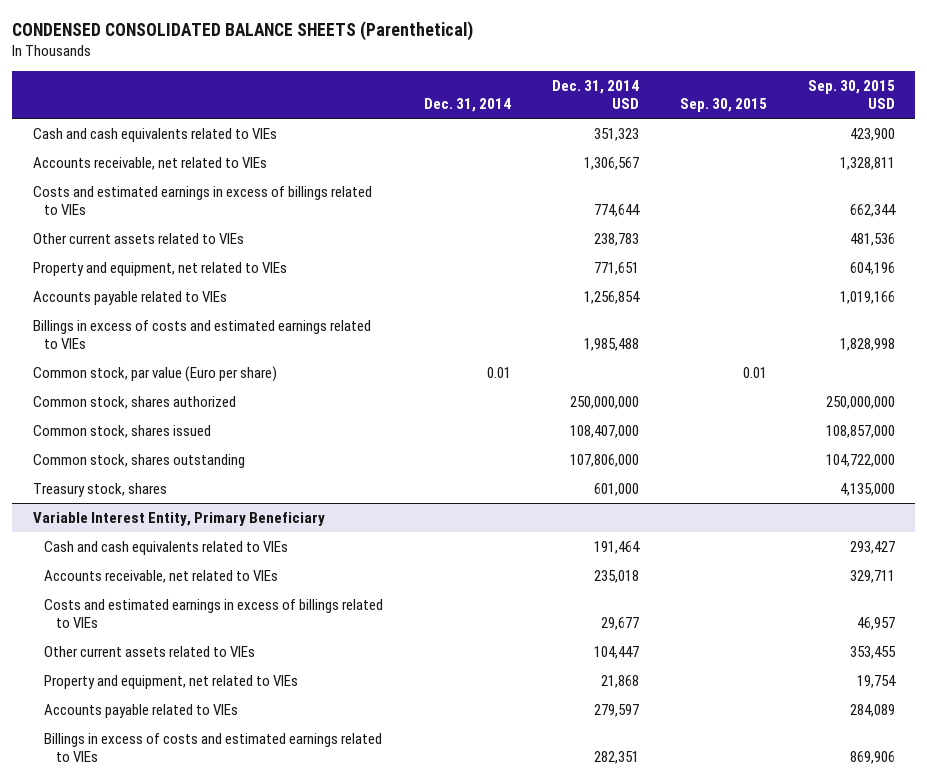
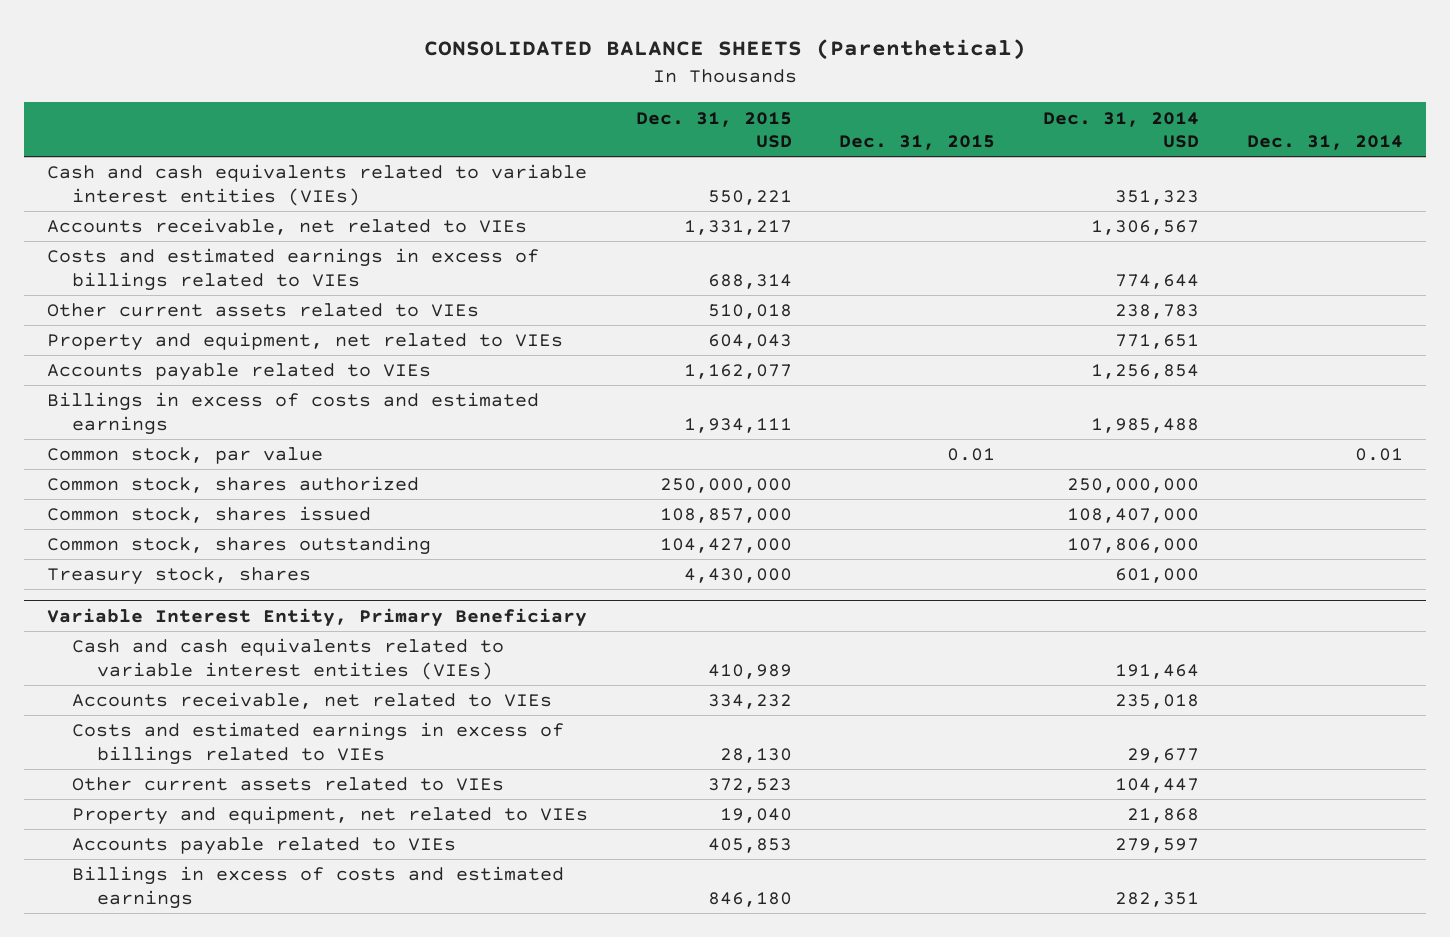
- CONDENSED CONSOLIDATED BALANCE SHEETS (Parenthetical)
+ CONSOLIDATED BALANCE SHEETS (Parenthetical)
- | Dec. 31, 2014 | Dec. 31, 2014 USD | Sep. 30, 2015 | Sep. 30, 2015 USD
+ | Dec. 31, 2015 USD | Dec. 31, 2015 | Dec. 31, 2014 USD | Dec. 31, 2014
- Cash and cash equivalents related to VIEs | | 351,323 | | 423,900
+ Cash and cash equivalents related to variable interest entities (VIEs) | 550,221 | | 351,323 |
- Billings in excess of costs and estimated earnings related to VIEs | | 1,985,488 | | 1,828,998
- Common stock, par value (Euro per share) | 0.01 | | 0.01 |
+ Billings in excess of costs and estimated earnings | 1,934,111 | | 1,985,488 |
+ Common stock, par value | | 0.01 | | 0.01
@ Variable Interest Entity, Primary Beneficiary
- Cash and cash equivalents related to VIEs | | 191,464 | | 293,427
+ Cash and cash equivalents related to variable interest entities (VIEs) | 410,989 | | 191,464 |
- Billings in excess of costs and estimated earnings related to VIEs | | 282,351 | | 869,906
+ Billings in excess of costs and estimated earnings | 846,180 | | 282,351 |

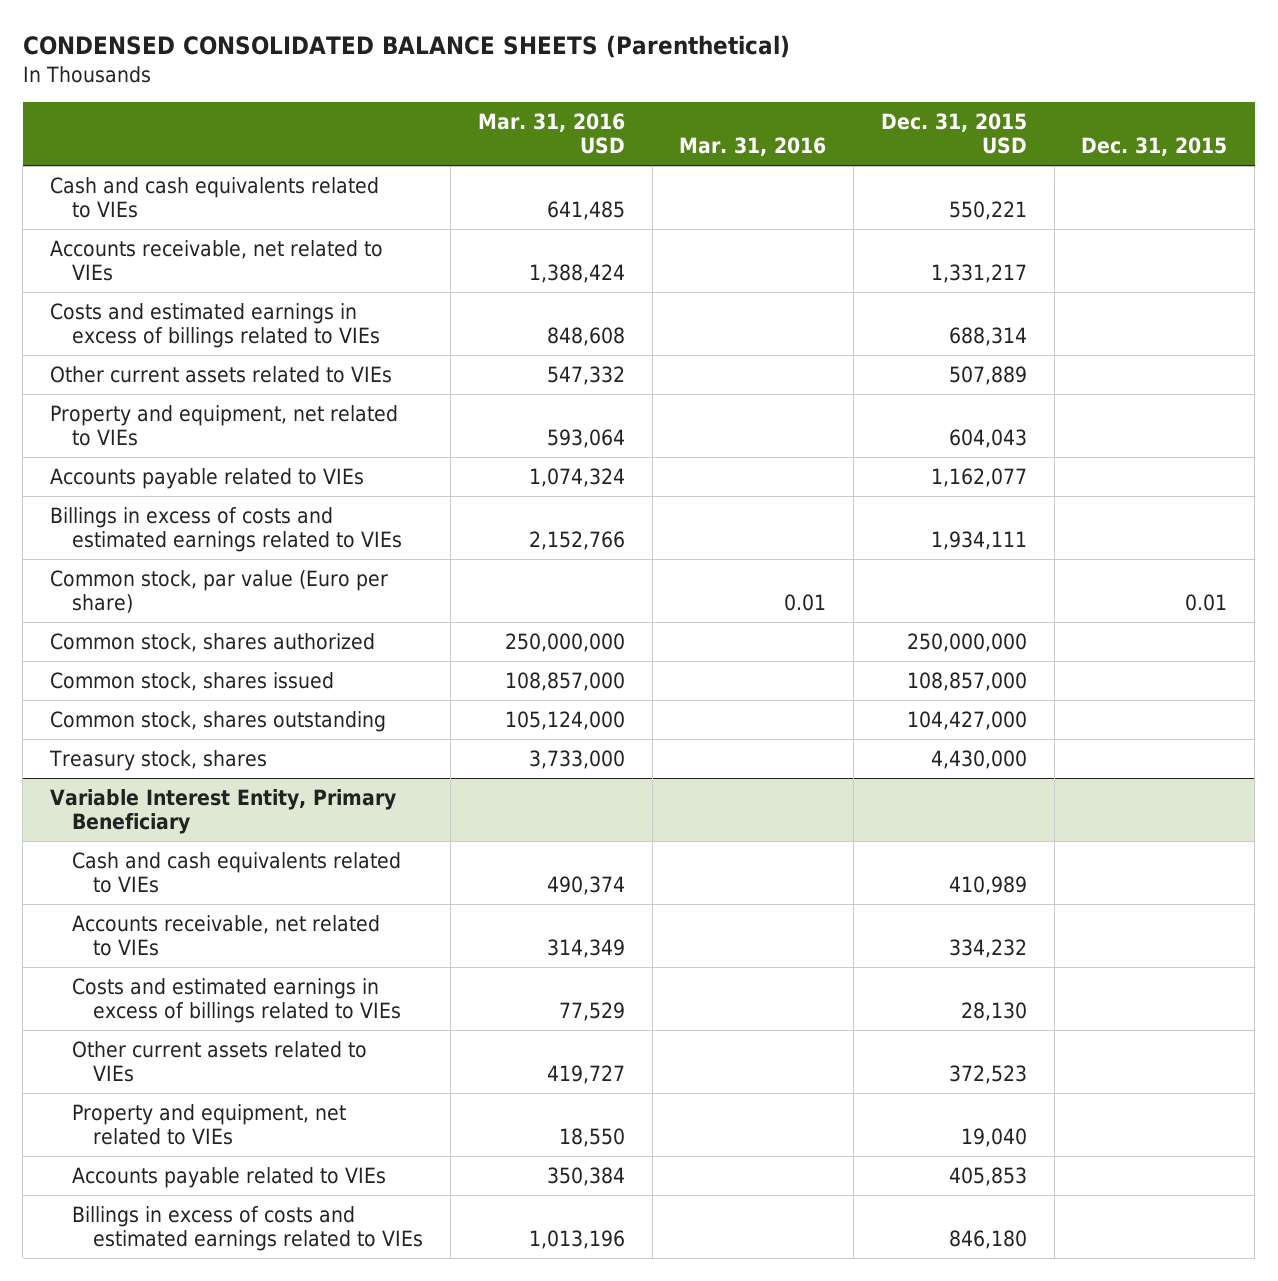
- CONSOLIDATED BALANCE SHEETS (Parenthetical)
+ CONDENSED CONSOLIDATED BALANCE SHEETS (Parenthetical)
- | Dec. 31, 2015 USD | Dec. 31, 2015 | Dec. 31, 2014 USD | Dec. 31, 2014
+ | Mar. 31, 2016 USD | Mar. 31, 2016 | Dec. 31, 2015 USD | Dec. 31, 2015
- Cash and cash equivalents related to variable interest entities (VIEs) | 550,221 | | 351,323 |
+ Cash and cash equivalents related to VIEs | 641,485 | | 550,221 |
- Other current assets related to VIEs | 510,018 | | 238,783 |
+ Other current assets related to VIEs | 547,332 | | 507,889 |
- Billings in excess of costs and estimated earnings | 1,934,111 | | 1,985,488 |
- Common stock, par value | | 0.01 | | 0.01
+ Billings in excess of costs and estimated earnings related to VIEs | 2,152,766 | | 1,934,111 |
+ Common stock, par value (Euro per share) | | 0.01 | | 0.01
@ Variable Interest Entity, Primary Beneficiary
- Cash and cash equivalents related to variable interest entities (VIEs) | 410,989 | | 191,464 |
+ Cash and cash equivalents related to VIEs | 490,374 | | 410,989 |
- Billings in excess of costs and estimated earnings | 846,180 | | 282,351 |
+ Billings in excess of costs and estimated earnings related to VIEs | 1,013,196 | | 846,180 |

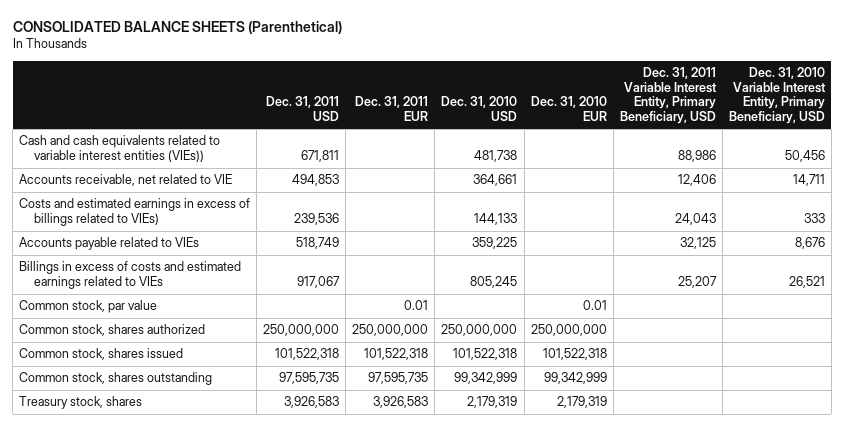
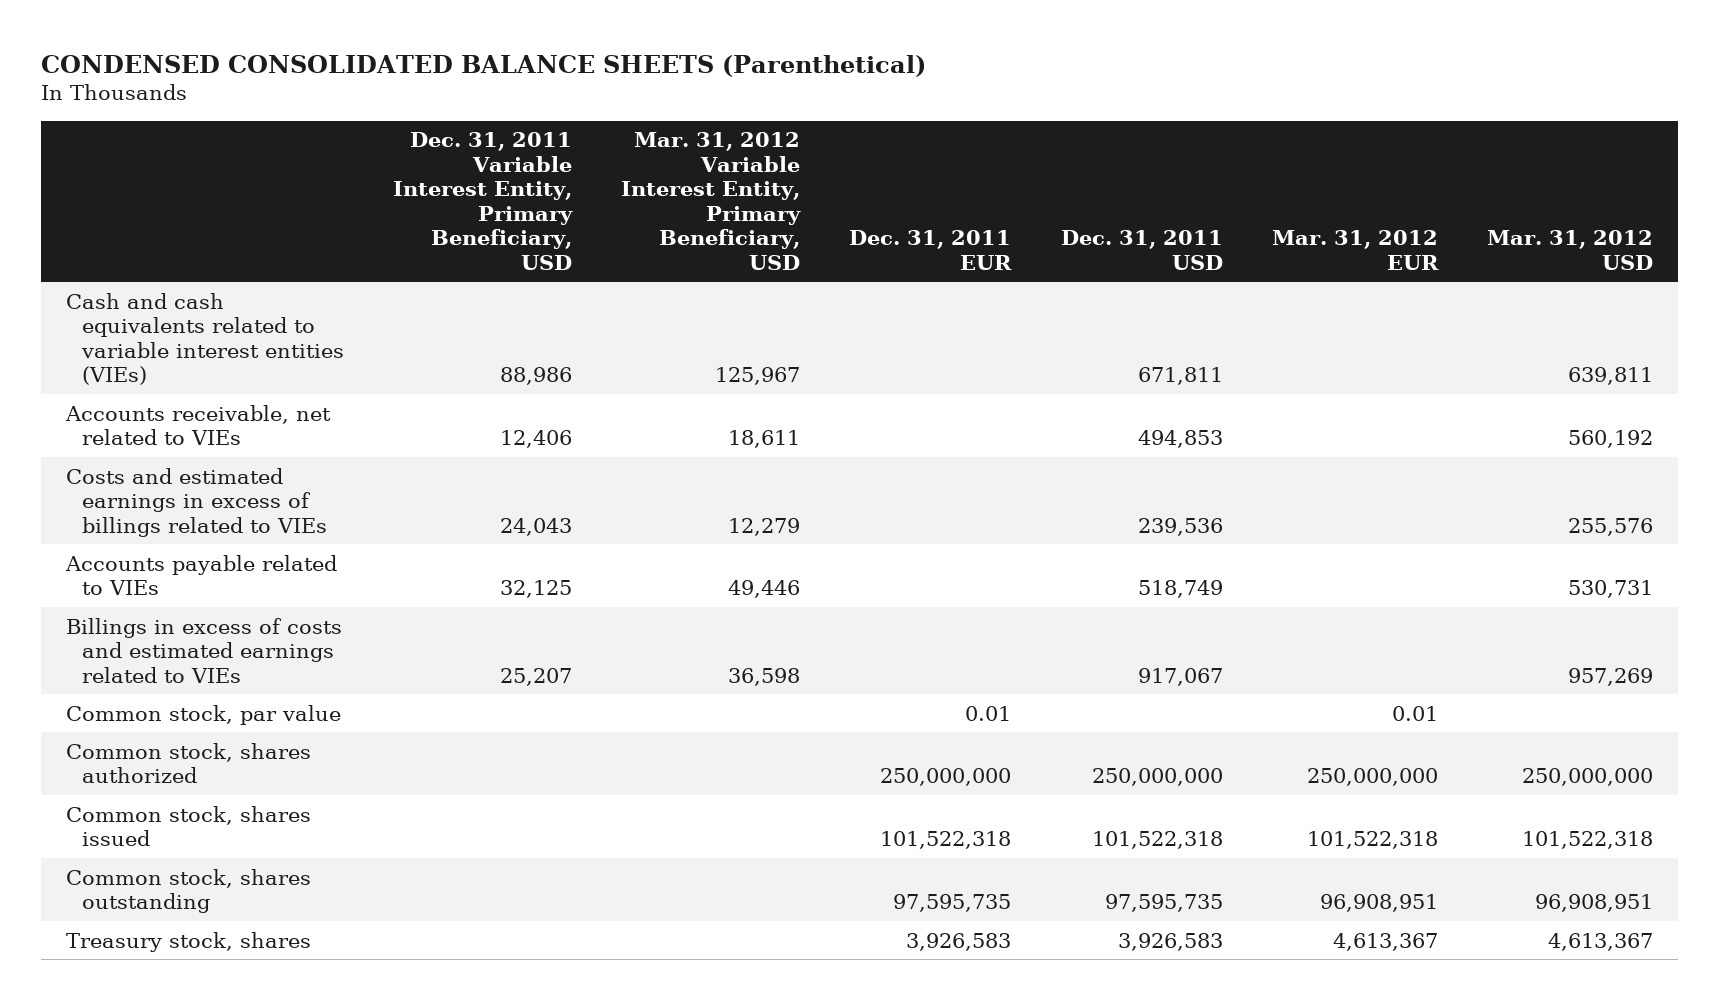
- CONSOLIDATED BALANCE SHEETS (Parenthetical)
+ CONDENSED CONSOLIDATED BALANCE SHEETS (Parenthetical)
- | Dec. 31, 2011 USD | Dec. 31, 2011 EUR | Dec. 31, 2010 USD | Dec. 31, 2010 EUR | Dec. 31, 2011 Variable Interest Entity, Primary Beneficiary, USD | Dec. 31, 2010 Variable Interest Entity, Primary Beneficiary, USD
+ | Dec. 31, 2011 Variable Interest Entity, Primary Beneficiary, USD | Mar. 31, 2012 Variable Interest Entity, Primary Beneficiary, USD | Dec. 31, 2011 EUR | Dec. 31, 2011 USD | Mar. 31, 2012 EUR | Mar. 31, 2012 USD
- Cash and cash equivalents related to variable interest entities (VIEs)) | 671,811 | | 481,738 | | 88,986 | 50,456
- Accounts receivable, net related to VIE | 494,853 | | 364,661 | | 12,406 | 14,711
- Costs and estimated earnings in excess of billings related to VIEs) | 239,536 | | 144,133 | | 24,043 | 333
+ Cash and cash equivalents related to variable interest entities (VIEs) | 88,986 | 125,967 | | 671,811 | | 639,811
+ Accounts receivable, net related to VIEs | 12,406 | 18,611 | | 494,853 | | 560,192
+ Costs and estimated earnings in excess of billings related to VIEs | 24,043 | 12,279 | | 239,536 | | 255,576

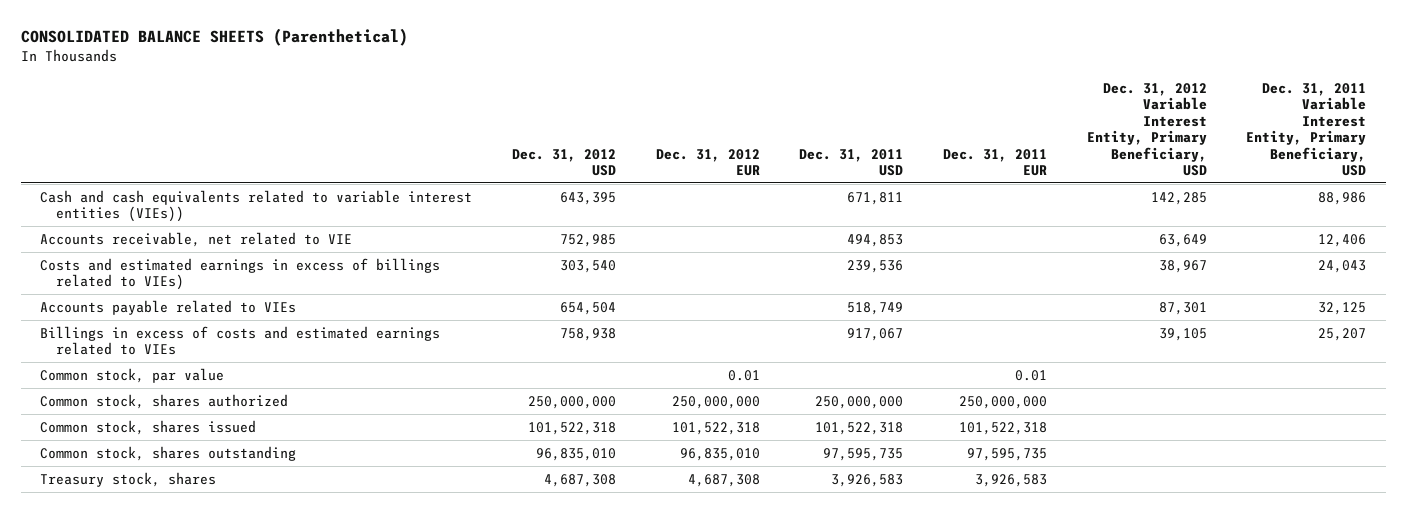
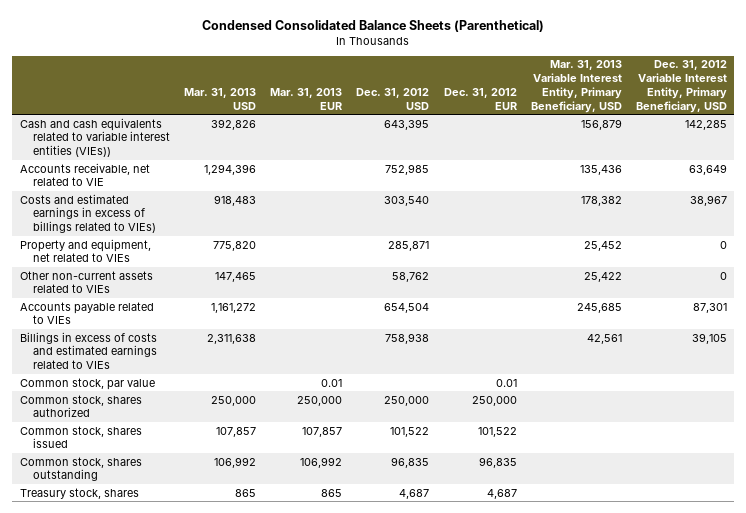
- CONSOLIDATED BALANCE SHEETS (Parenthetical)
+ Condensed Consolidated Balance Sheets (Parenthetical)
- | Dec. 31, 2012 USD | Dec. 31, 2012 EUR | Dec. 31, 2011 USD | Dec. 31, 2011 EUR | Dec. 31, 2012 Variable Interest Entity, Primary Beneficiary, USD | Dec. 31, 2011 Variable Interest Entity, Primary Beneficiary, USD
+ | Mar. 31, 2013 USD | Mar. 31, 2013 EUR | Dec. 31, 2012 USD | Dec. 31, 2012 EUR | Mar. 31, 2013 Variable Interest Entity, Primary Beneficiary, USD | Dec. 31, 2012 Variable Interest Entity, Primary Beneficiary, USD
+ Property and equipment, net related to VIEs | 775,820 | | 285,871 | | 25,452 | 0
+ Other non-current assets related to VIEs | 147,465 | | 58,762 | | 25,422 | 0
- Common stock, shares authorized | 250,000,000 | 250,000,000 | 250,000,000 | 250,000,000 | |
- Common stock, shares issued | 101,522,318 | 101,522,318 | 101,522,318 | 101,522,318 | |
- Common stock, shares outstanding | 96,835,010 | 96,835,010 | 97,595,735 | 97,595,735 | |
- Treasury stock, shares | 4,687,308 | 4,687,308 | 3,926,583 | 3,926,583 | |
+ Common stock, shares authorized | 250,000 | 250,000 | 250,000 | 250,000 | |
+ Common stock, shares issued | 107,857 | 107,857 | 101,522 | 101,522 | |
+ Common stock, shares outstanding | 106,992 | 106,992 | 96,835 | 96,835 | |
+ Treasury stock, shares | 865 | 865 | 4,687 | 4,687 | |

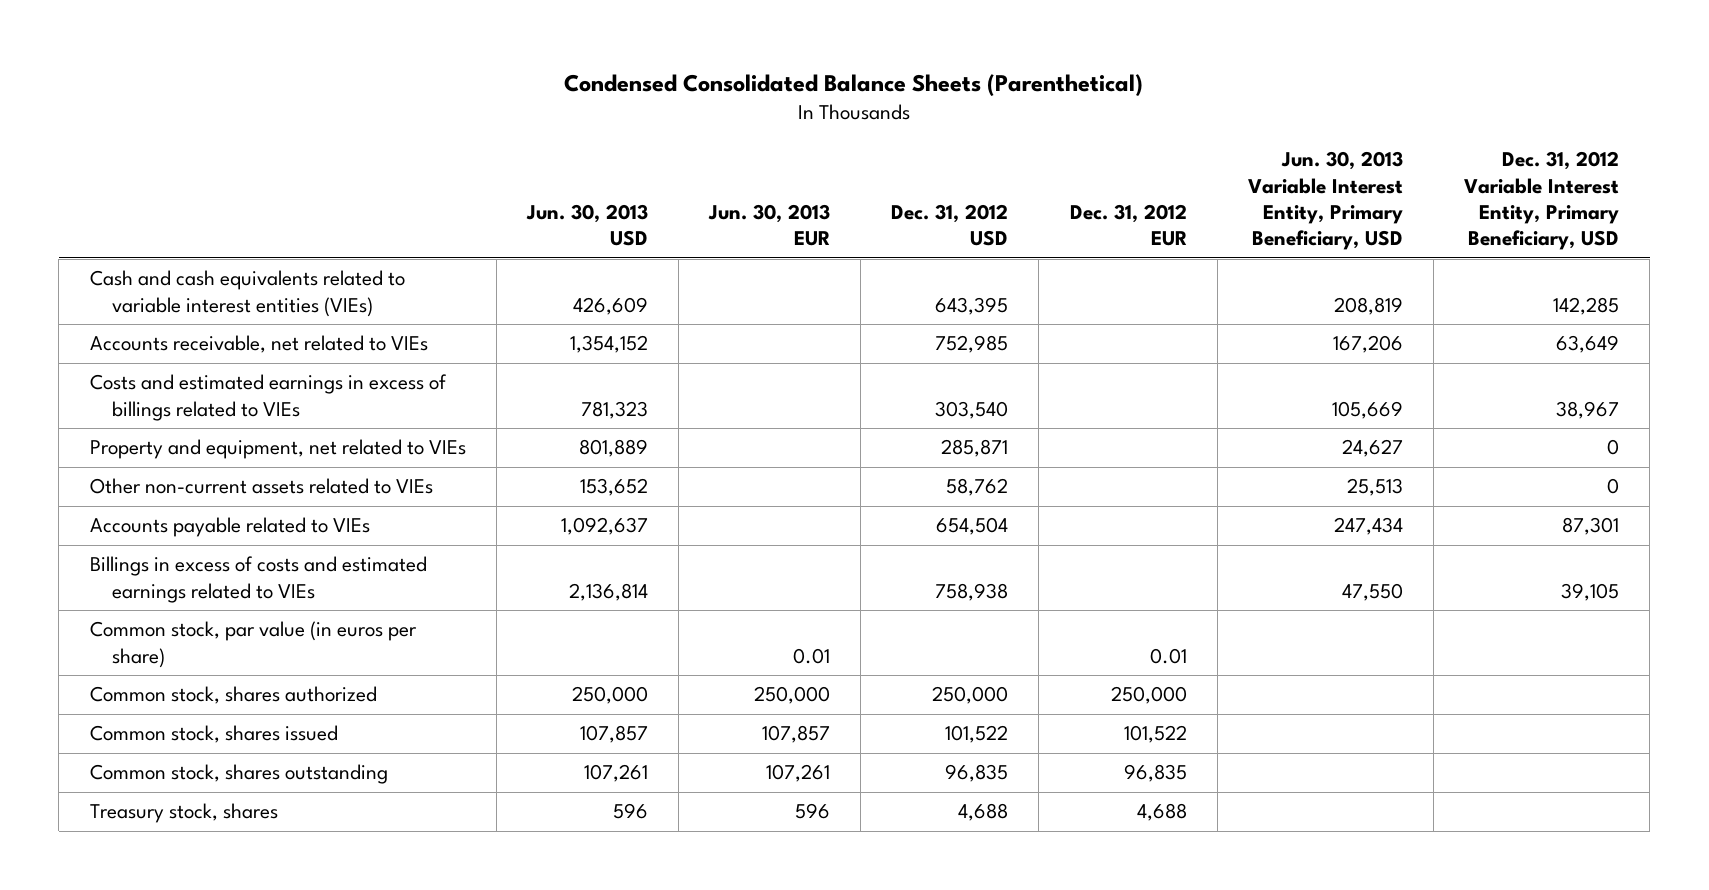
- | Mar. 31, 2013 USD | Mar. 31, 2013 EUR | Dec. 31, 2012 USD | Dec. 31, 2012 EUR | Mar. 31, 2013 Variable Interest Entity, Primary Beneficiary, USD | Dec. 31, 2012 Variable Interest Entity, Primary Beneficiary, USD
+ | Jun. 30, 2013 USD | Jun. 30, 2013 EUR | Dec. 31, 2012 USD | Dec. 31, 2012 EUR | Jun. 30, 2013 Variable Interest Entity, Primary Beneficiary, USD | Dec. 31, 2012 Variable Interest Entity, Primary Beneficiary, USD
- Cash and cash equivalents related to variable interest entities (VIEs)) | 392,826 | | 643,395 | | 156,879 | 142,285
- Accounts receivable, net related to VIE | 1,294,396 | | 752,985 | | 135,436 | 63,649
- Costs and estimated earnings in excess of billings related to VIEs) | 918,483 | | 303,540 | | 178,382 | 38,967
+ Cash and cash equivalents related to variable interest entities (VIEs) | 426,609 | | 643,395 | | 208,819 | 142,285
+ Accounts receivable, net related to VIEs | 1,354,152 | | 752,985 | | 167,206 | 63,649
+ Costs and estimated earnings in excess of billings related to VIEs | 781,323 | | 303,540 | | 105,669 | 38,967
- Common stock, par value | | 0.01 | | 0.01 | |
+ Common stock, par value (in euros per share) | | 0.01 | | 0.01 | |
- Treasury stock, shares | 865 | 865 | 4,687 | 4,687 | |
+ Treasury stock, shares | 596 | 596 | 4,688 | 4,688 | |

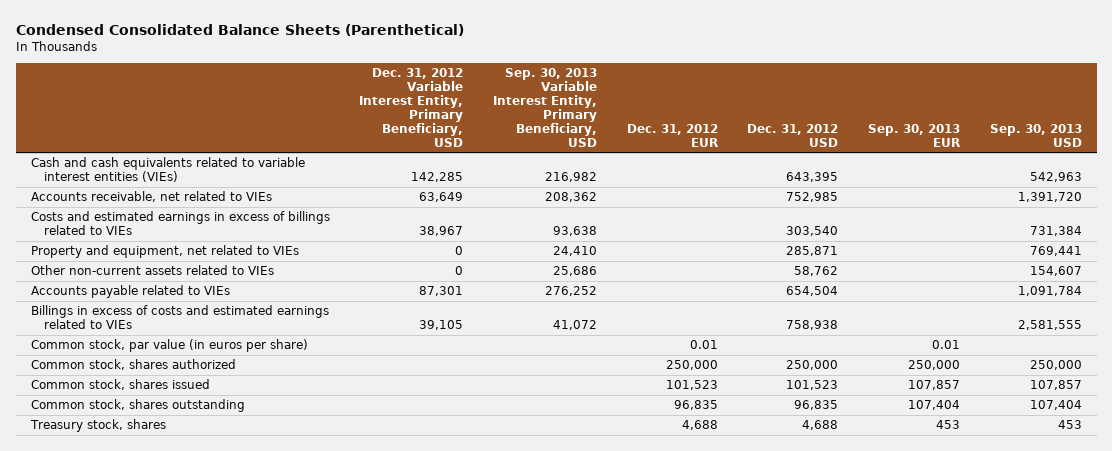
- | Jun. 30, 2013 USD | Jun. 30, 2013 EUR | Dec. 31, 2012 USD | Dec. 31, 2012 EUR | Jun. 30, 2013 Variable Interest Entity, Primary Beneficiary, USD | Dec. 31, 2012 Variable Interest Entity, Primary Beneficiary, USD
+ | Dec. 31, 2012 Variable Interest Entity, Primary Beneficiary, USD | Sep. 30, 2013 Variable Interest Entity, Primary Beneficiary, USD | Dec. 31, 2012 EUR | Dec. 31, 2012 USD | Sep. 30, 2013 EUR | Sep. 30, 2013 USD
- Common stock, shares issued | 107,857 | 107,857 | 101,522 | 101,522 | |
+ Common stock, shares issued | | | 101,523 | 101,523 | 107,857 | 107,857

